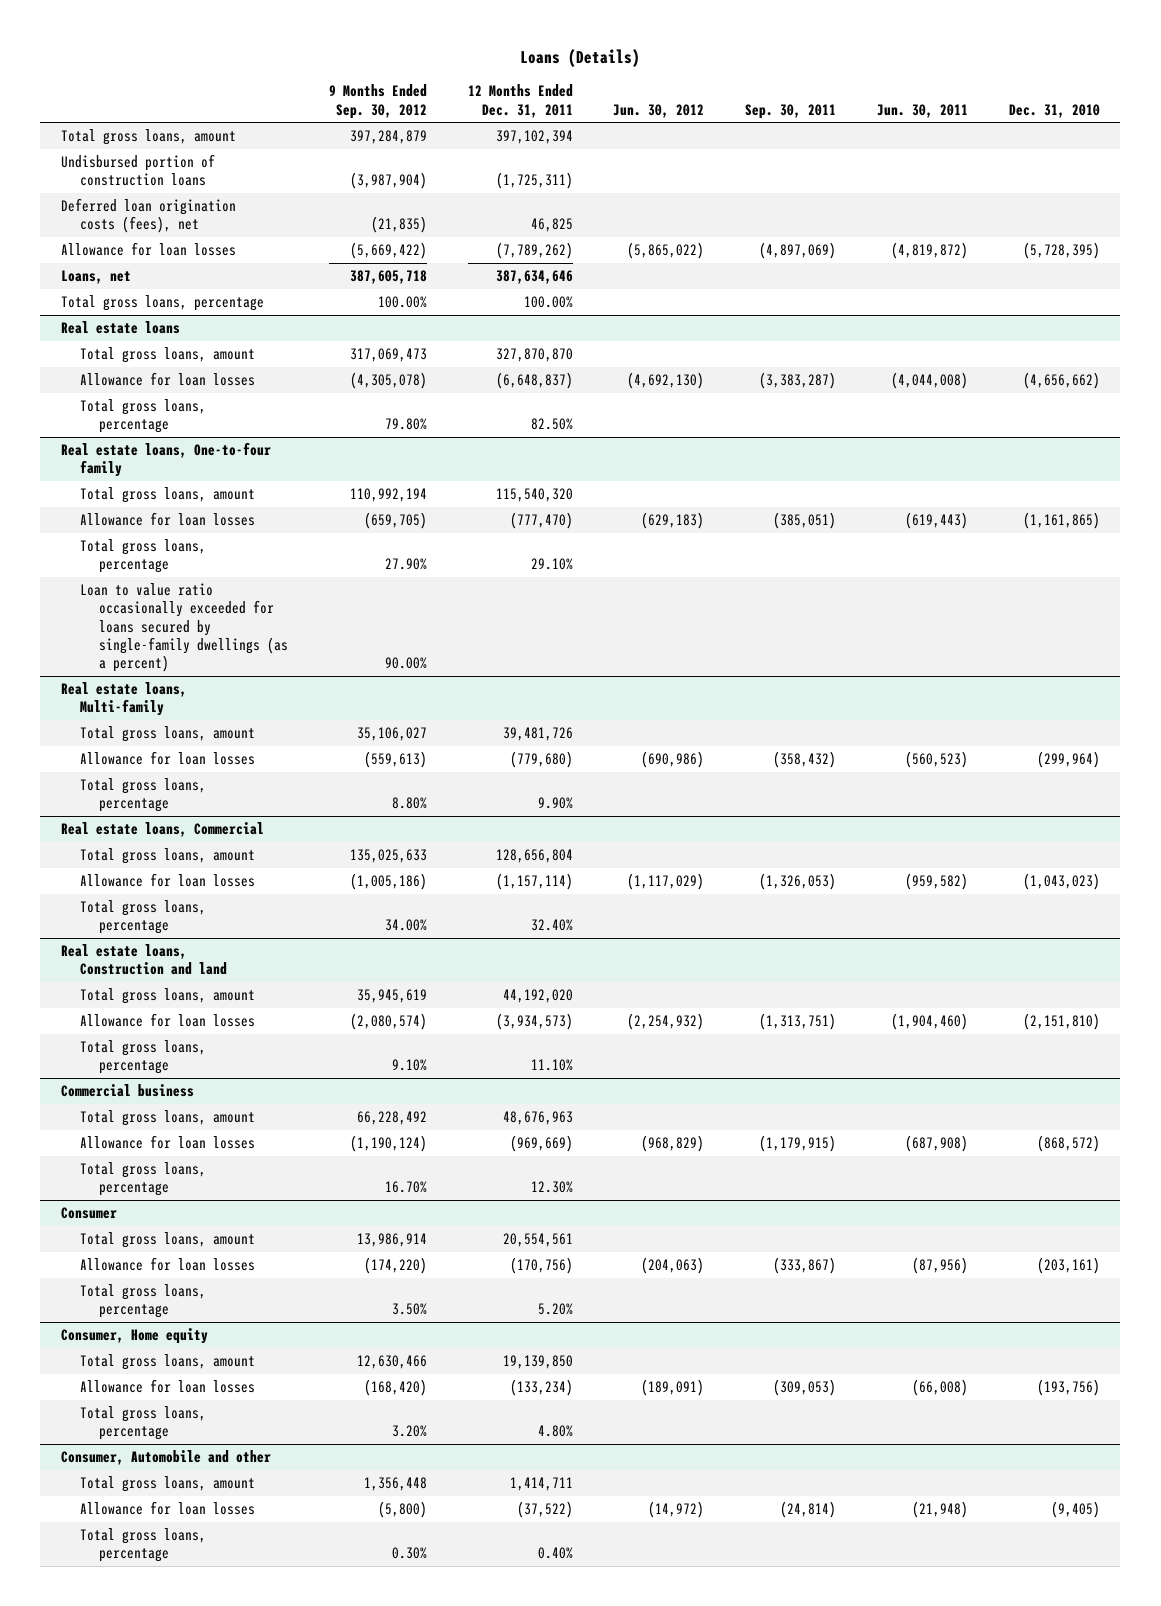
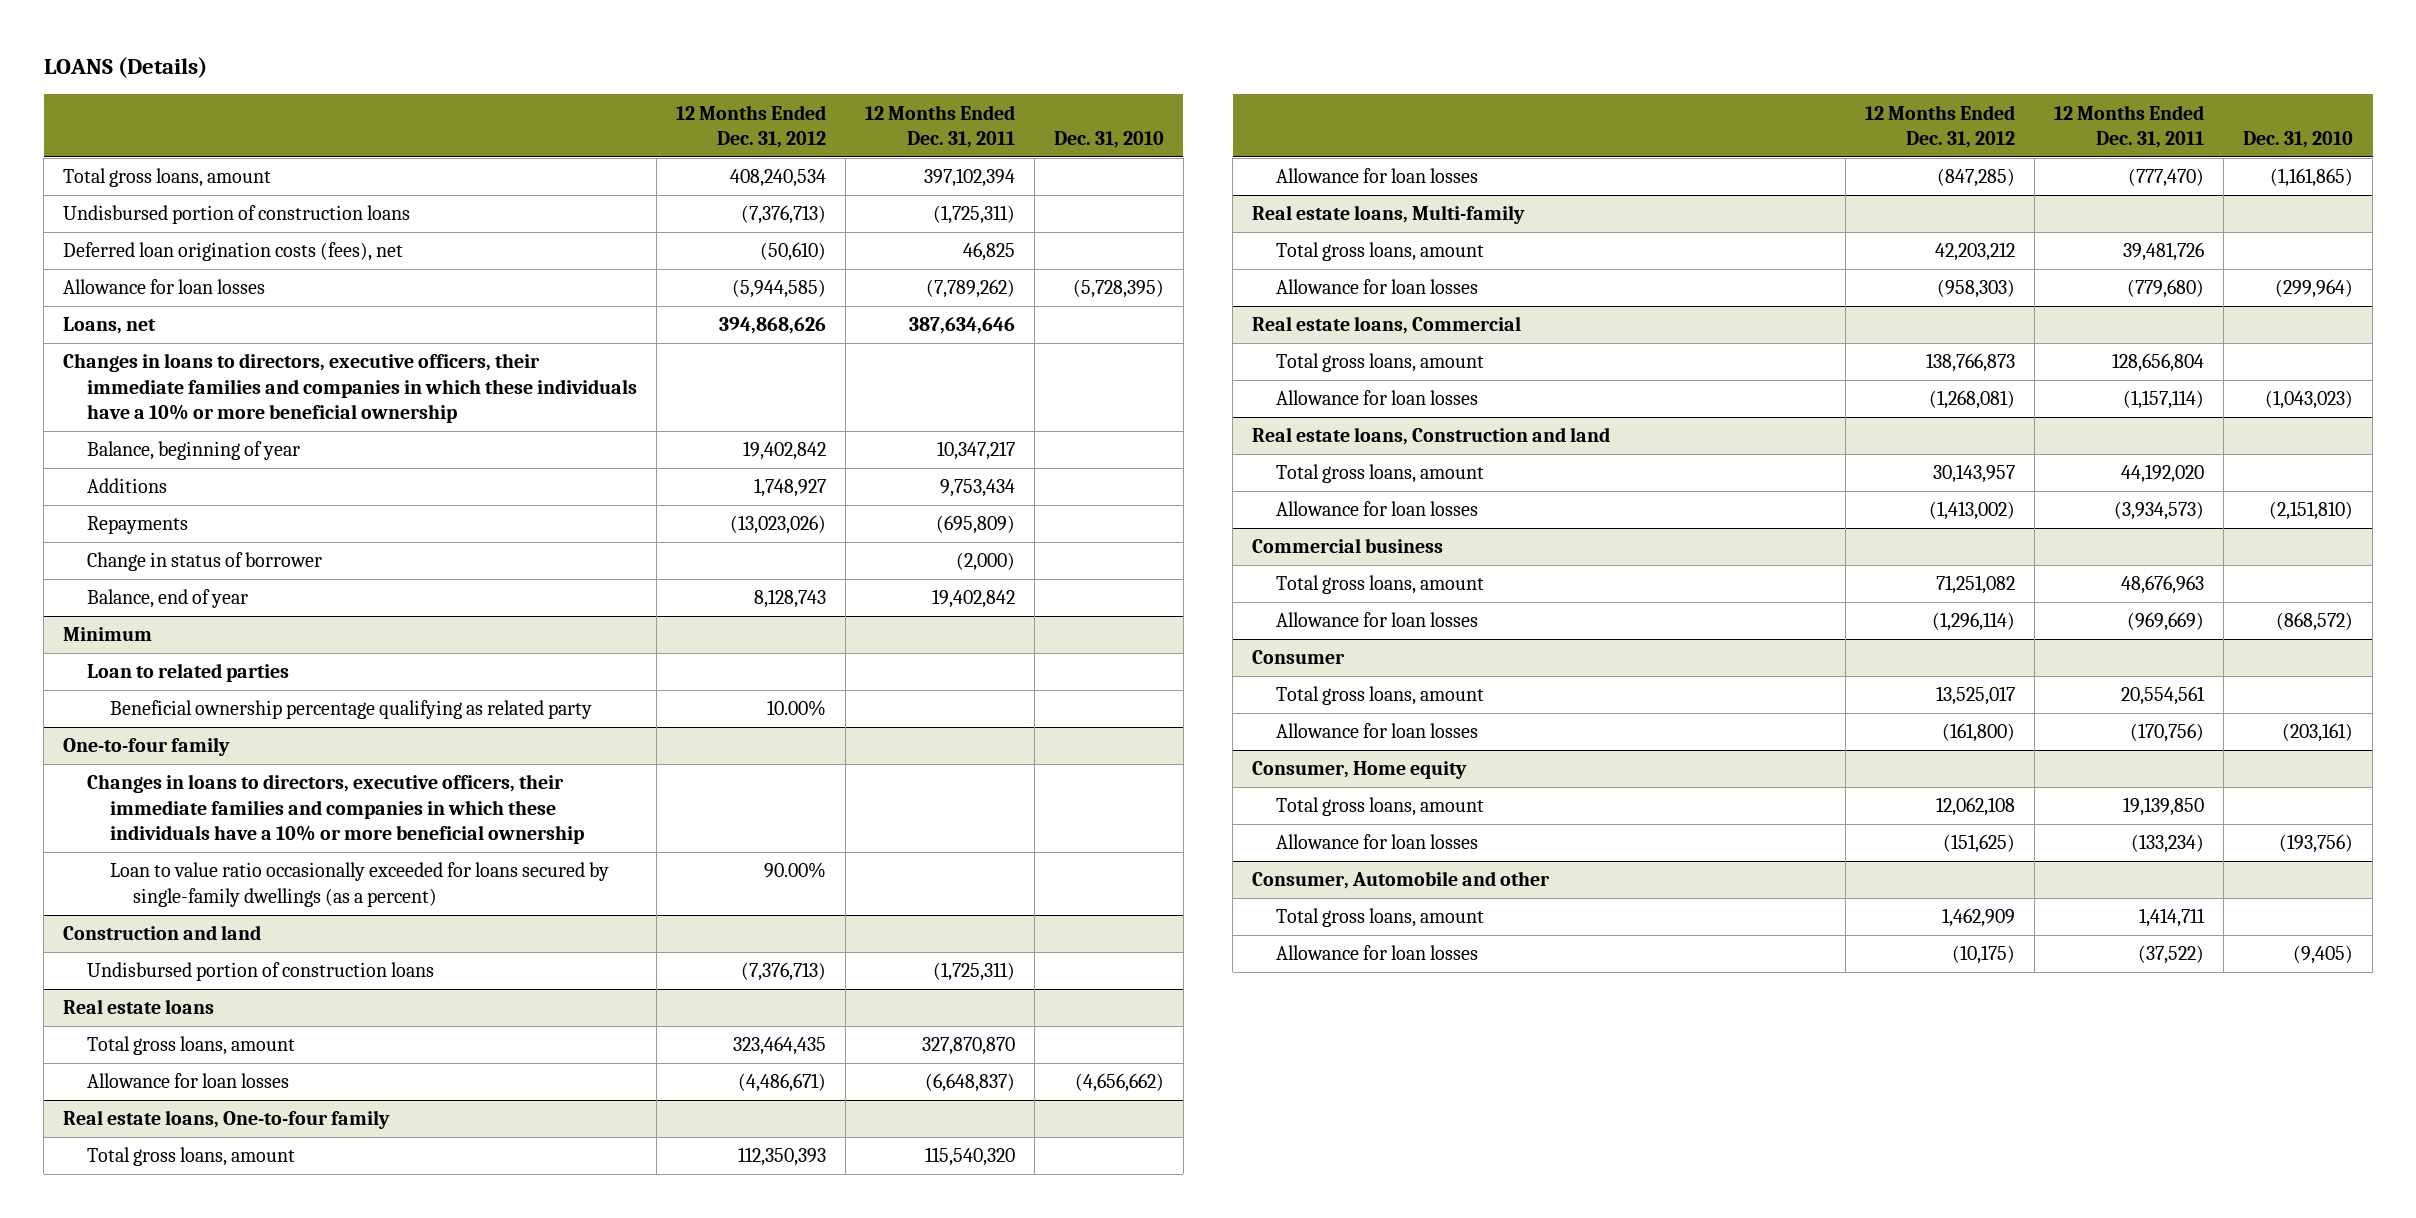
- Loans (Details)
+ LOANS (Details)
- | 9 Months Ended Sep. 30, 2012 | 12 Months Ended Dec. 31, 2011 | Jun. 30, 2012 | Sep. 30, 2011 | Jun. 30, 2011 | Dec. 31, 2010
+ | 12 Months Ended Dec. 31, 2012 | 12 Months Ended Dec. 31, 2011 | Dec. 31, 2010
- Total gross loans, percentage | 100.00% | 100.00% | | | |
+ Changes in loans to directors, executive officers, their immediate families and companies in which these individuals have a 10% or more beneficial ownership
+ Balance, beginning of year | 19,402,842 | 10,347,217 |
+ Additions | 1,748,927 | 9,753,434 |
+ Repayments | (13,023,026) | (695,809) |
+ Change in status of borrower | | (2,000) |
+ Balance, end of year | 8,128,743 | 19,402,842 |
+ Minimum
+ Loan to related parties
+ Beneficial ownership percentage qualifying as related party | 10.00% | |
+ One-to-four family
+ Changes in loans to directors, executive officers, their immediate families and companies in which these individuals have a 10% or more beneficial ownership
+ Loan to value ratio occasionally exceeded for loans secured by single-family dwellings (as a percent) | 90.00% | |
+ Construction and land
+ Undisbursed portion of construction loans | (7,376,713) | (1,725,311) |
@ Real estate loans
- Total gross loans, percentage | 79.80% | 82.50% | | | |
@ Real estate loans, One-to-four family
- Total gross loans, percentage | 27.90% | 29.10% | | | |
- Loan to value ratio occasionally exceeded for loans secured by single-family dwellings (as a percent) | 90.00% | | | | |
@ Real estate loans, Multi-family
- Total gross loans, percentage | 8.80% | 9.90% | | | |
@ Real estate loans, Commercial
- Total gross loans, percentage | 34.00% | 32.40% | | | |
@ Real estate loans, Construction and land
- Total gross loans, percentage | 9.10% | 11.10% | | | |
@ Commercial business
- Total gross loans, percentage | 16.70% | 12.30% | | | |
@ Consumer
- Total gross loans, percentage | 3.50% | 5.20% | | | |
@ Consumer, Home equity
- Total gross loans, percentage | 3.20% | 4.80% | | | |
@ Consumer, Automobile and other
- Total gross loans, percentage | 0.30% | 0.40% | | | |

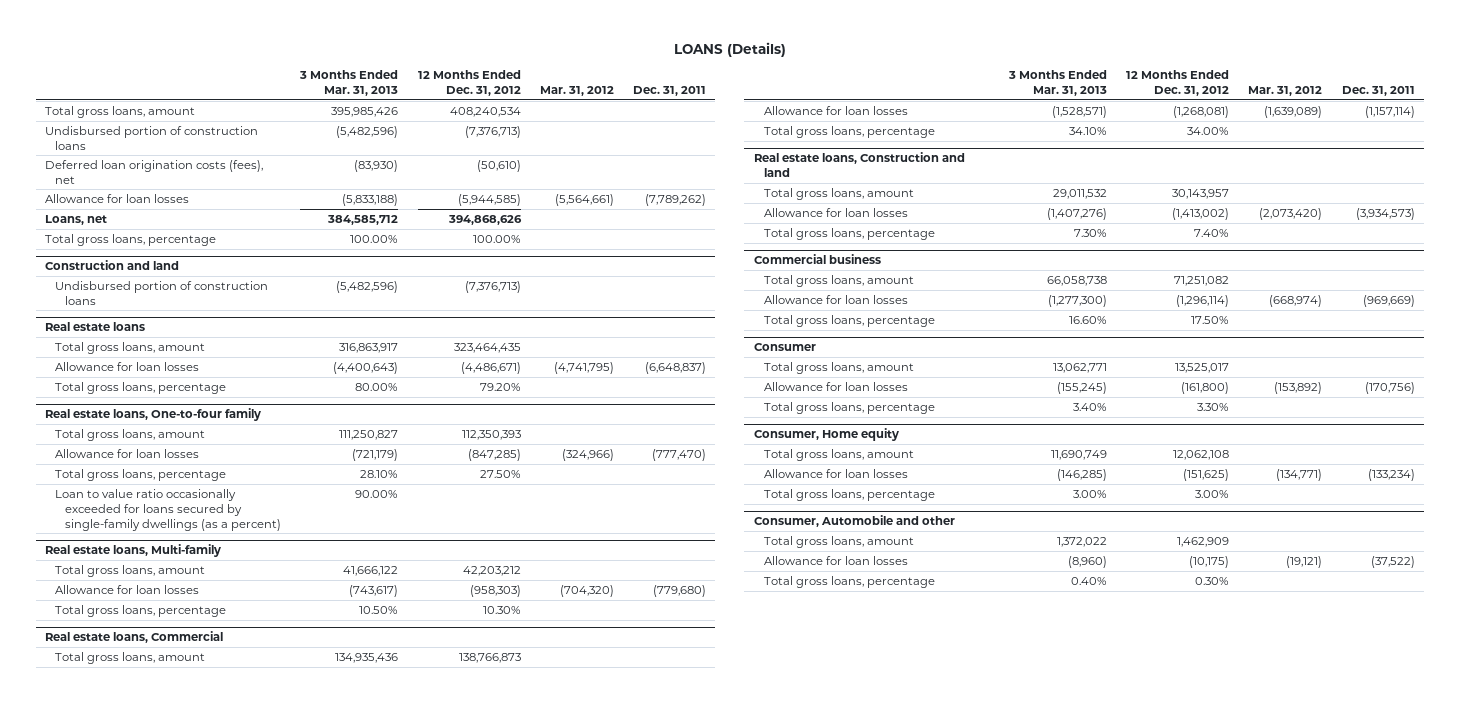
- | 12 Months Ended Dec. 31, 2012 | 12 Months Ended Dec. 31, 2011 | Dec. 31, 2010
+ | 3 Months Ended Mar. 31, 2013 | 12 Months Ended Dec. 31, 2012 | Mar. 31, 2012 | Dec. 31, 2011
- Changes in loans to directors, executive officers, their immediate families and companies in which these individuals have a 10% or more beneficial ownership
- Balance, beginning of year | 19,402,842 | 10,347,217 |
- Additions | 1,748,927 | 9,753,434 |
- Repayments | (13,023,026) | (695,809) |
- Change in status of borrower | | (2,000) |
- Balance, end of year | 8,128,743 | 19,402,842 |
- Minimum
- Loan to related parties
- Beneficial ownership percentage qualifying as related party | 10.00% | |
- One-to-four family
- Changes in loans to directors, executive officers, their immediate families and companies in which these individuals have a 10% or more beneficial ownership
- Loan to value ratio occasionally exceeded for loans secured by single-family dwellings (as a percent) | 90.00% | |
+ Total gross loans, percentage | 100.00% | 100.00% | |
@ Real estate loans
+ Total gross loans, percentage | 80.00% | 79.20% | |
@ Real estate loans, One-to-four family
+ Total gross loans, percentage | 28.10% | 27.50% | |
+ Loan to value ratio occasionally exceeded for loans secured by single-family dwellings (as a percent) | 90.00% | | |
@ Real estate loans, Multi-family
+ Total gross loans, percentage | 10.50% | 10.30% | |
@ Real estate loans, Commercial
+ Total gross loans, percentage | 34.10% | 34.00% | |
@ Real estate loans, Construction and land
+ Total gross loans, percentage | 7.30% | 7.40% | |
@ Commercial business
+ Total gross loans, percentage | 16.60% | 17.50% | |
@ Consumer
+ Total gross loans, percentage | 3.40% | 3.30% | |
@ Consumer, Home equity
+ Total gross loans, percentage | 3.00% | 3.00% | |
@ Consumer, Automobile and other
+ Total gross loans, percentage | 0.40% | 0.30% | |

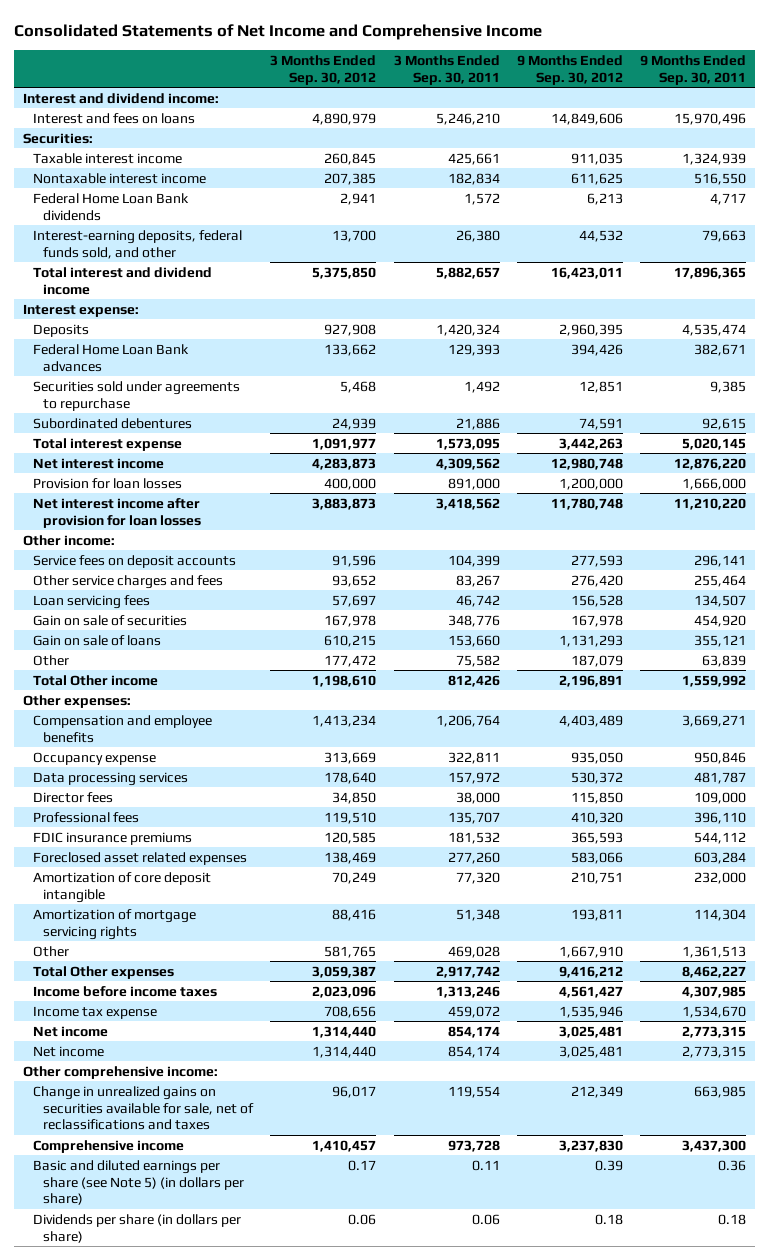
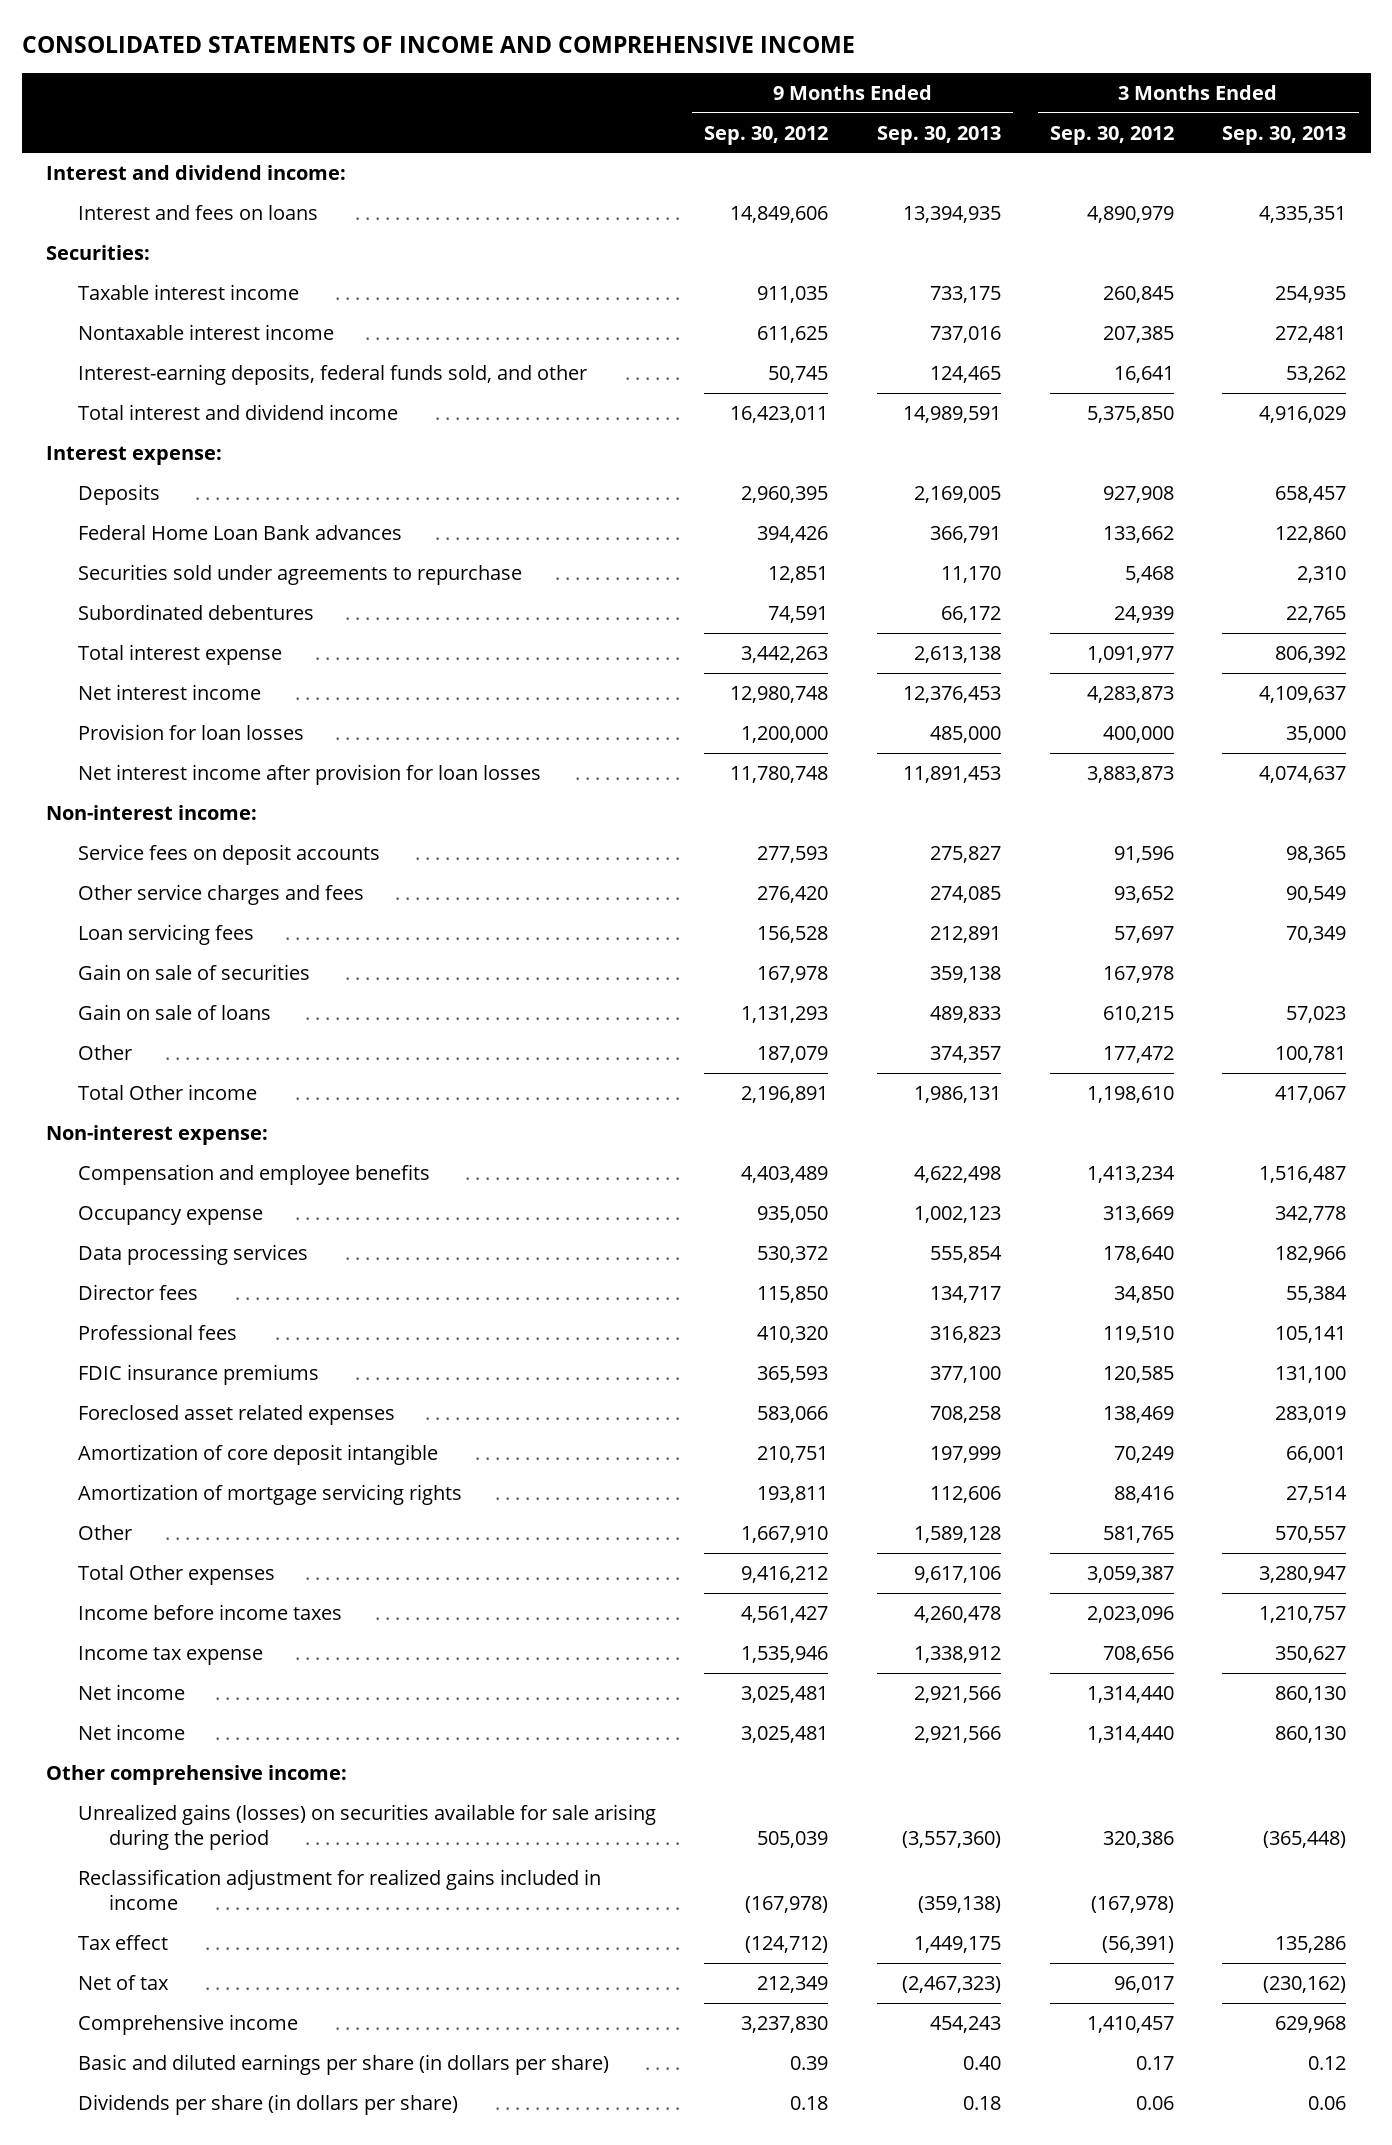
- Consolidated Statements of Net Income and Comprehensive Income
+ CONSOLIDATED STATEMENTS OF INCOME AND COMPREHENSIVE INCOME
- | 3 Months Ended Sep. 30, 2012 | 3 Months Ended Sep. 30, 2011 | 9 Months Ended Sep. 30, 2012 | 9 Months Ended Sep. 30, 2011
+ | 9 Months Ended Sep. 30, 2012 | 9 Months Ended Sep. 30, 2013 | 3 Months Ended Sep. 30, 2012 | 3 Months Ended Sep. 30, 2013
- Federal Home Loan Bank dividends | 2,941 | 1,572 | 6,213 | 4,717
- Interest-earning deposits, federal funds sold, and other | 13,700 | 26,380 | 44,532 | 79,663
+ Interest-earning deposits, federal funds sold, and other | 50,745 | 124,465 | 16,641 | 53,262
- Other income:
+ Non-interest income:
- Other expenses:
+ Non-interest expense:
- Change in unrealized gains on securities available for sale, net of reclassifications and taxes | 96,017 | 119,554 | 212,349 | 663,985
+ Unrealized gains (losses) on securities available for sale arising during the period | 505,039 | (3,557,360) | 320,386 | (365,448)
+ Reclassification adjustment for realized gains included in income | (167,978) | (359,138) | (167,978) |
+ Tax effect | (124,712) | 1,449,175 | (56,391) | 135,286
+ Net of tax | 212,349 | (2,467,323) | 96,017 | (230,162)
- Basic and diluted earnings per share (see Note 5) (in dollars per share) | 0.17 | 0.11 | 0.39 | 0.36
+ Basic and diluted earnings per share (in dollars per share) | 0.39 | 0.40 | 0.17 | 0.12

